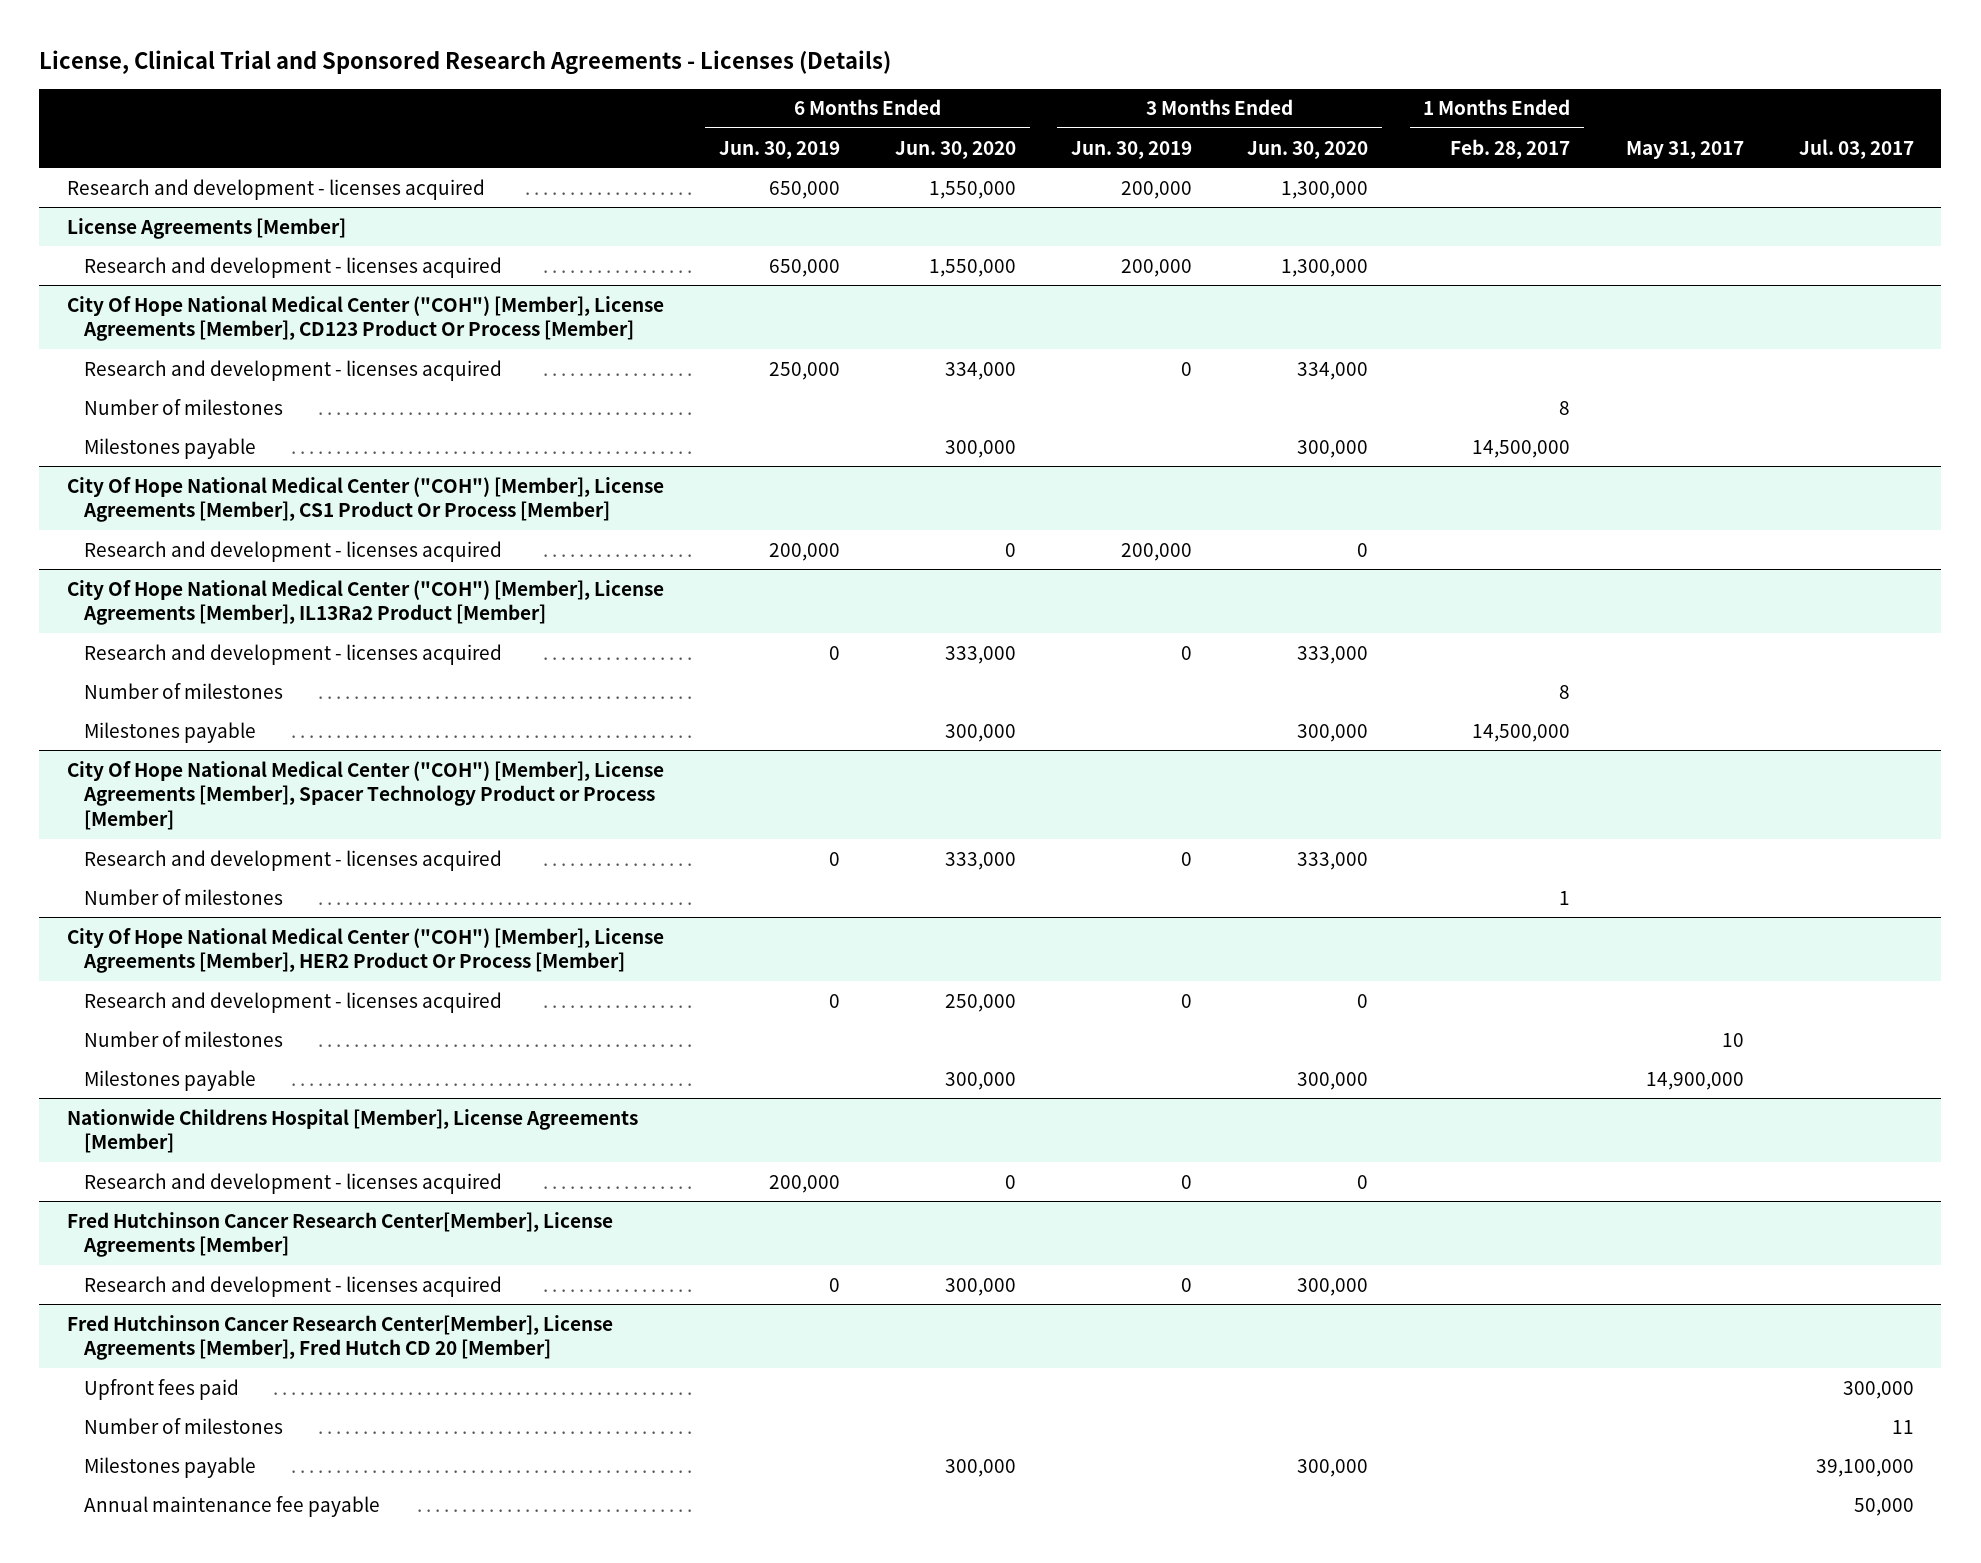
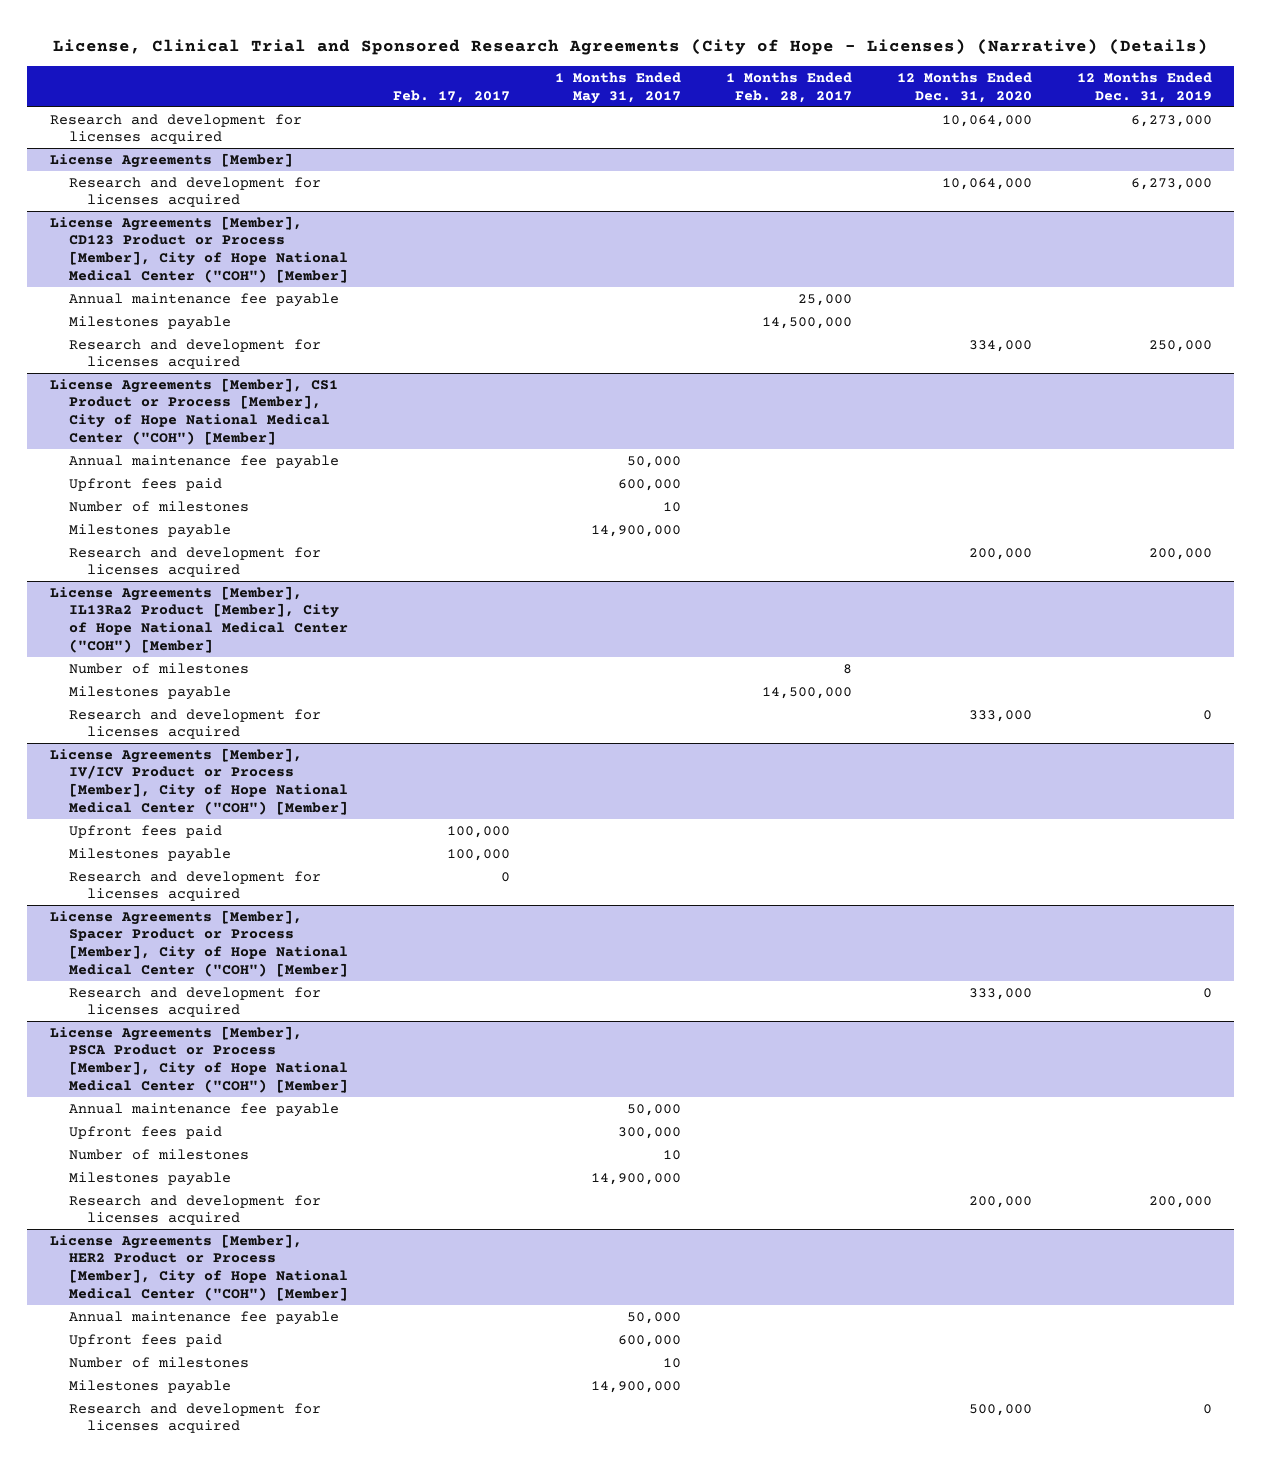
- License, Clinical Trial and Sponsored Research Agreements - Licenses (Details)
+ License, Clinical Trial and Sponsored Research Agreements (City of Hope - Licenses) (Narrative) (Details)
- | 6 Months Ended Jun. 30, 2019 | 6 Months Ended Jun. 30, 2020 | 3 Months Ended Jun. 30, 2019 | 3 Months Ended Jun. 30, 2020 | 1 Months Ended Feb. 28, 2017 | May 31, 2017 | Jul. 03, 2017
+ | Feb. 17, 2017 | 1 Months Ended May 31, 2017 | 1 Months Ended Feb. 28, 2017 | 12 Months Ended Dec. 31, 2020 | 12 Months Ended Dec. 31, 2019
- Research and development - licenses acquired | 650,000 | 1,550,000 | 200,000 | 1,300,000 | | |
+ Research and development for licenses acquired | | | | 10,064,000 | 6,273,000
@ License Agreements [Member]
- Research and development - licenses acquired | 650,000 | 1,550,000 | 200,000 | 1,300,000 | | |
- City Of Hope National Medical Center ("COH") [Member], License Agreements [Member], CD123 Product Or Process [Member]
- Research and development - licenses acquired | 250,000 | 334,000 | 0 | 334,000 | | |
- Number of milestones | | | | | 8 | |
@ License Agreements [Member]
+ Research and development for licenses acquired | | | | 10,064,000 | 6,273,000
+ License Agreements [Member], CD123 Product or Process [Member], City of Hope National Medical Center ("COH") [Member]
+ Annual maintenance fee payable | | | 25,000 | |
- City Of Hope National Medical Center ("COH") [Member], License Agreements [Member], CS1 Product Or Process [Member]
- Research and development - licenses acquired | 200,000 | 0 | 200,000 | 0 | | |
- City Of Hope National Medical Center ("COH") [Member], License Agreements [Member], IL13Ra2 Product [Member]
- Research and development - licenses acquired | 0 | 333,000 | 0 | 333,000 | | |
+ Research and development for licenses acquired | | | | 334,000 | 250,000
+ License Agreements [Member], CS1 Product or Process [Member], City of Hope National Medical Center ("COH") [Member]
+ Annual maintenance fee payable | | 50,000 | | |
+ Upfront fees paid | | 600,000 | | |
+ Number of milestones | | 10 | | |
+ Milestones payable | | 14,900,000 | | |
+ Research and development for licenses acquired | | | | 200,000 | 200,000
+ License Agreements [Member], IL13Ra2 Product [Member], City of Hope National Medical Center ("COH") [Member]
- City Of Hope National Medical Center ("COH") [Member], License Agreements [Member], Spacer Technology Product or Process [Member]
- Research and development - licenses acquired | 0 | 333,000 | 0 | 333,000 | | |
- Number of milestones | | | | | 1 | |
- City Of Hope National Medical Center ("COH") [Member], License Agreements [Member], HER2 Product Or Process [Member]
- Research and development - licenses acquired | 0 | 250,000 | 0 | 0 | | |
+ Research and development for licenses acquired | | | | 333,000 | 0
+ License Agreements [Member], IV/ICV Product or Process [Member], City of Hope National Medical Center ("COH") [Member]
+ Upfront fees paid | 100,000 | | | |
+ Milestones payable | 100,000 | | | |
+ Research and development for licenses acquired | 0 | | | |
+ License Agreements [Member], Spacer Product or Process [Member], City of Hope National Medical Center ("COH") [Member]
+ Research and development for licenses acquired | | | | 333,000 | 0
+ License Agreements [Member], PSCA Product or Process [Member], City of Hope National Medical Center ("COH") [Member]
+ Annual maintenance fee payable | | 50,000 | | |
+ Upfront fees paid | | 300,000 | | |
+ Number of milestones | | 10 | | |
+ Milestones payable | | 14,900,000 | | |
+ Research and development for licenses acquired | | | | 200,000 | 200,000
+ License Agreements [Member], HER2 Product or Process [Member], City of Hope National Medical Center ("COH") [Member]
+ Annual maintenance fee payable | | 50,000 | | |
+ Upfront fees paid | | 600,000 | | |
- Nationwide Childrens Hospital [Member], License Agreements [Member]
- Research and development - licenses acquired | 200,000 | 0 | 0 | 0 | | |
- Fred Hutchinson Cancer Research Center[Member], License Agreements [Member]
- Research and development - licenses acquired | 0 | 300,000 | 0 | 300,000 | | |
- Fred Hutchinson Cancer Research Center[Member], License Agreements [Member], Fred Hutch CD 20 [Member]
- Upfront fees paid | | | | | | | 300,000
- Number of milestones | | | | | | | 11
- Milestones payable | | 300,000 | | 300,000 | | | 39,100,000
- Annual maintenance fee payable | | | | | | | 50,000
+ Research and development for licenses acquired | | | | 500,000 | 0

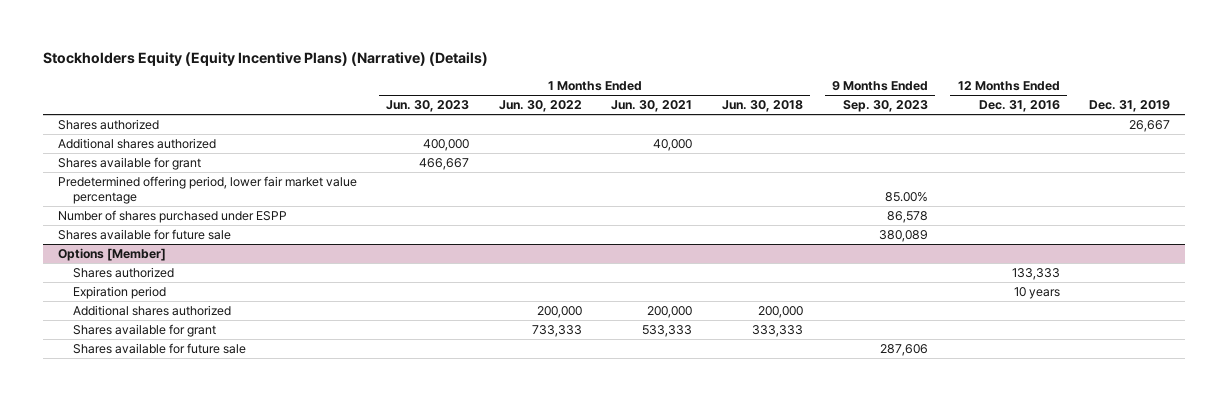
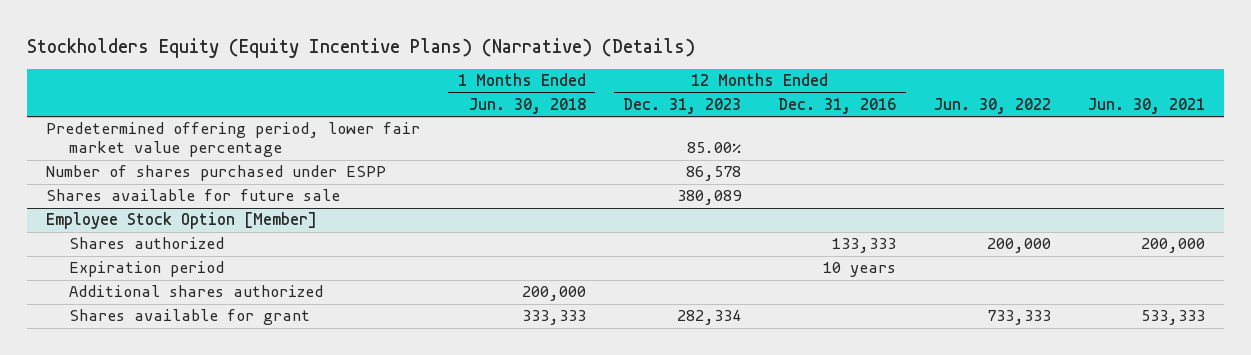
- | 1 Months Ended Jun. 30, 2023 | 1 Months Ended Jun. 30, 2022 | 1 Months Ended Jun. 30, 2021 | 1 Months Ended Jun. 30, 2018 | 9 Months Ended Sep. 30, 2023 | 12 Months Ended Dec. 31, 2016 | Dec. 31, 2019
+ | 1 Months Ended Jun. 30, 2018 | 12 Months Ended Dec. 31, 2023 | 12 Months Ended Dec. 31, 2016 | Jun. 30, 2022 | Jun. 30, 2021
- Shares authorized | | | | | | | 26,667
- Additional shares authorized | 400,000 | | 40,000 | | | |
- Shares available for grant | 466,667 | | | | | |
- Options [Member]
+ Employee Stock Option [Member]
- Shares available for future sale | | | | | 287,606 | |

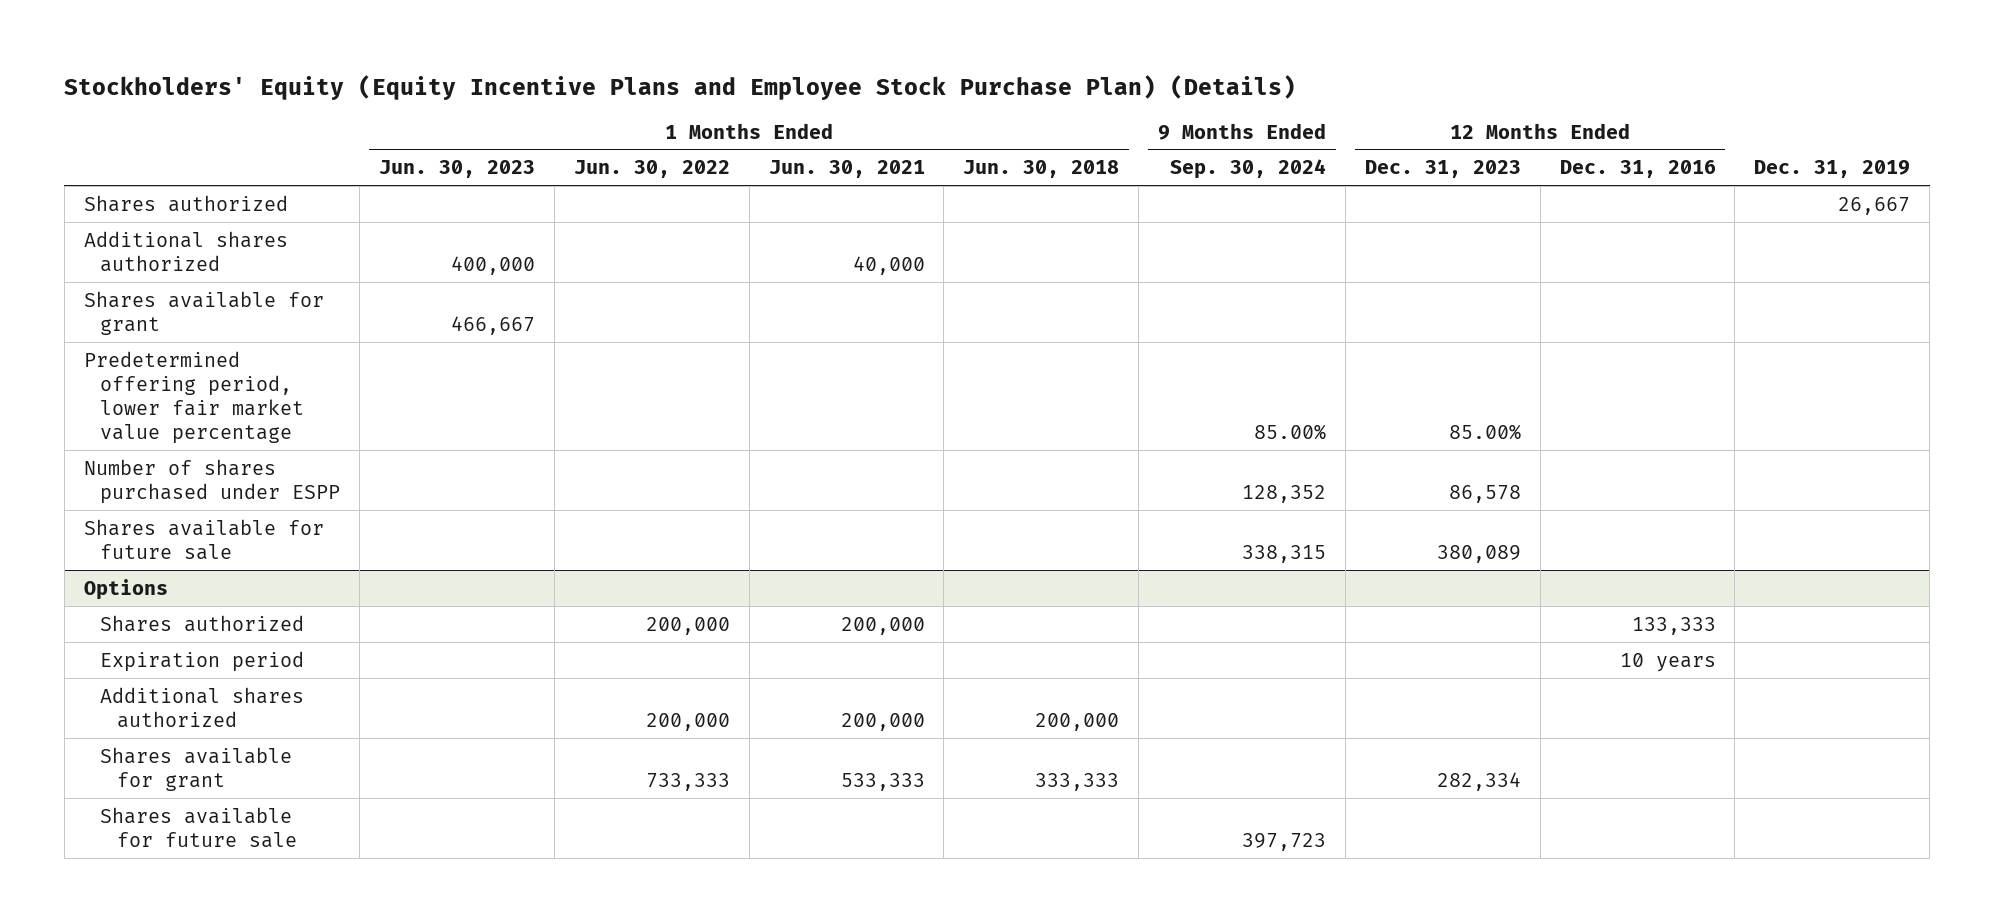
- Stockholders Equity (Equity Incentive Plans) (Narrative) (Details)
+ Stockholders' Equity (Equity Incentive Plans and Employee Stock Purchase Plan) (Details)
- | 1 Months Ended Jun. 30, 2018 | 12 Months Ended Dec. 31, 2023 | 12 Months Ended Dec. 31, 2016 | Jun. 30, 2022 | Jun. 30, 2021
+ | 1 Months Ended Jun. 30, 2023 | 1 Months Ended Jun. 30, 2022 | 1 Months Ended Jun. 30, 2021 | 1 Months Ended Jun. 30, 2018 | 9 Months Ended Sep. 30, 2024 | 12 Months Ended Dec. 31, 2023 | 12 Months Ended Dec. 31, 2016 | Dec. 31, 2019
+ Shares authorized | | | | | | | | 26,667
+ Additional shares authorized | 400,000 | | 40,000 | | | | |
+ Shares available for grant | 466,667 | | | | | | |
- Employee Stock Option [Member]
+ Options
+ Shares available for future sale | | | | | 397,723 | | |

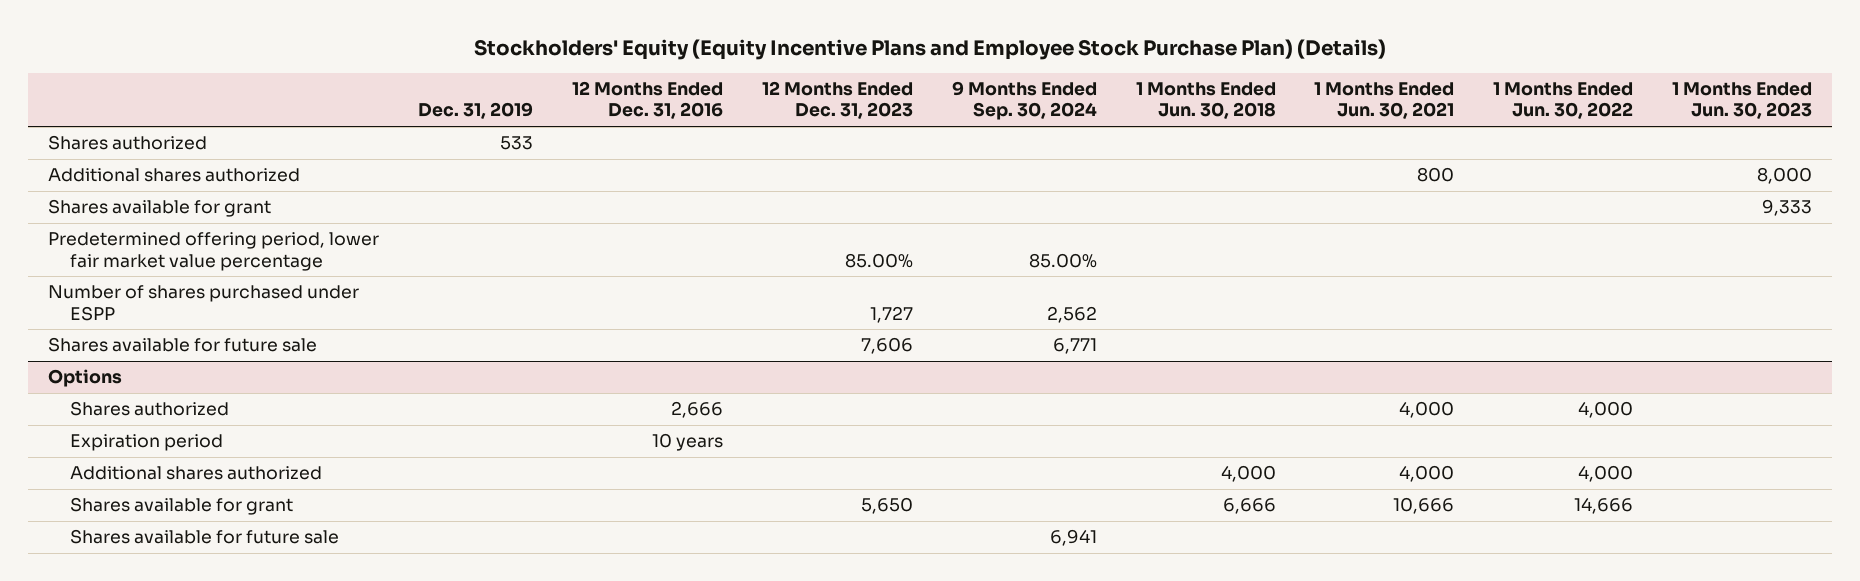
- | 1 Months Ended Jun. 30, 2023 | 1 Months Ended Jun. 30, 2022 | 1 Months Ended Jun. 30, 2021 | 1 Months Ended Jun. 30, 2018 | 9 Months Ended Sep. 30, 2024 | 12 Months Ended Dec. 31, 2023 | 12 Months Ended Dec. 31, 2016 | Dec. 31, 2019
+ | Dec. 31, 2019 | 12 Months Ended Dec. 31, 2016 | 12 Months Ended Dec. 31, 2023 | 9 Months Ended Sep. 30, 2024 | 1 Months Ended Jun. 30, 2018 | 1 Months Ended Jun. 30, 2021 | 1 Months Ended Jun. 30, 2022 | 1 Months Ended Jun. 30, 2023
- Shares authorized | | | | | | | | 26,667
- Additional shares authorized | 400,000 | | 40,000 | | | | |
- Shares available for grant | 466,667 | | | | | | |
+ Shares authorized | 533 | | | | | | |
+ Additional shares authorized | | | | | | 800 | | 8,000
+ Shares available for grant | | | | | | | | 9,333
- Number of shares purchased under ESPP | | | | | 128,352 | 86,578 | |
- Shares available for future sale | | | | | 338,315 | 380,089 | |
+ Number of shares purchased under ESPP | | | 1,727 | 2,562 | | | |
+ Shares available for future sale | | | 7,606 | 6,771 | | | |
@ Options
- Shares authorized | | 200,000 | 200,000 | | | | 133,333 |
+ Shares authorized | | 2,666 | | | | 4,000 | 4,000 |
- Additional shares authorized | | 200,000 | 200,000 | 200,000 | | | |
- Shares available for grant | | 733,333 | 533,333 | 333,333 | | 282,334 | |
- Shares available for future sale | | | | | 397,723 | | |
+ Additional shares authorized | | | | | 4,000 | 4,000 | 4,000 |
+ Shares available for grant | | | 5,650 | | 6,666 | 10,666 | 14,666 |
+ Shares available for future sale | | | | 6,941 | | | |

